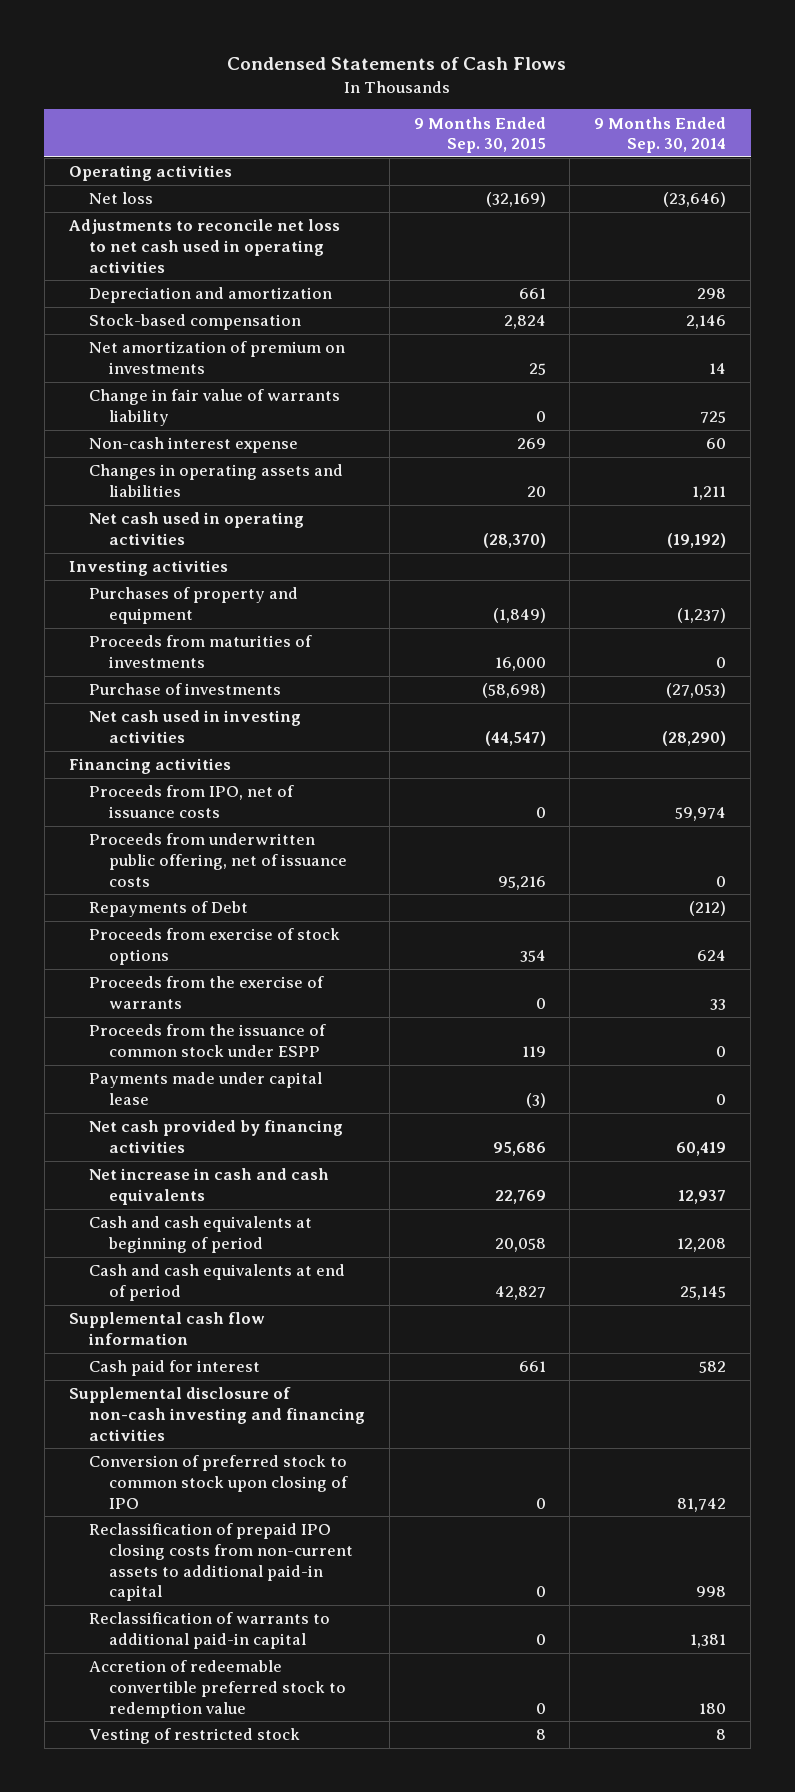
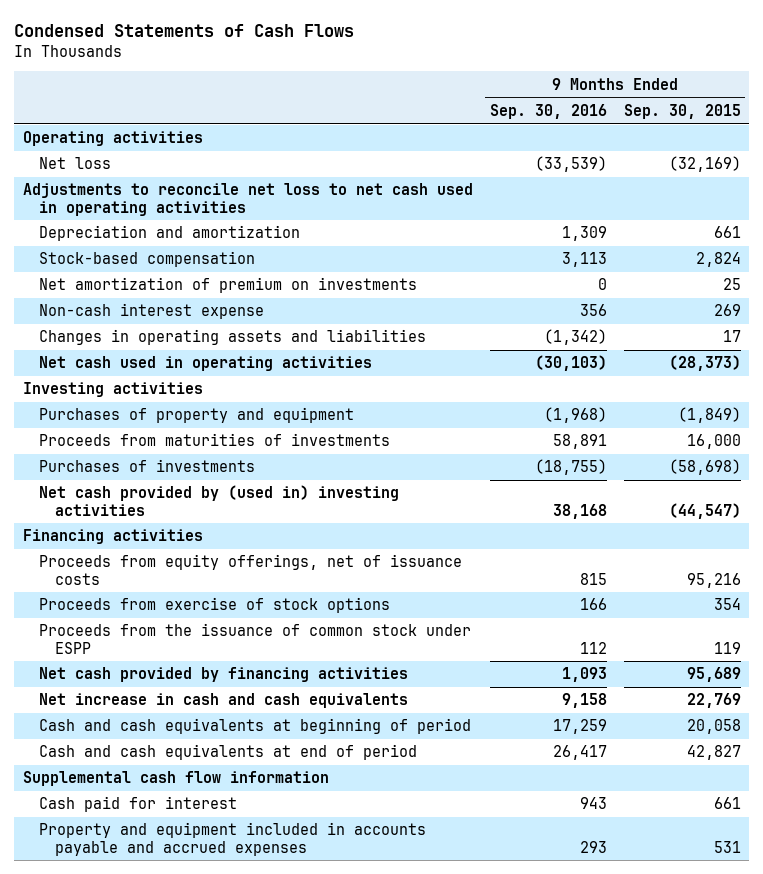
- | 9 Months Ended Sep. 30, 2015 | 9 Months Ended Sep. 30, 2014
+ | 9 Months Ended Sep. 30, 2016 | 9 Months Ended Sep. 30, 2015
- Change in fair value of warrants liability | 0 | 725
- Changes in operating assets and liabilities | 20 | 1,211
- Net cash used in operating activities | (28,370) | (19,192)
+ Changes in operating assets and liabilities | (1,342) | 17
+ Net cash used in operating activities | (30,103) | (28,373)
- Purchase of investments | (58,698) | (27,053)
- Net cash used in investing activities | (44,547) | (28,290)
+ Purchases of investments | (18,755) | (58,698)
+ Net cash provided by (used in) investing activities | 38,168 | (44,547)
- Proceeds from IPO, net of issuance costs | 0 | 59,974
- Proceeds from underwritten public offering, net of issuance costs | 95,216 | 0
- Repayments of Debt | | (212)
+ Proceeds from equity offerings, net of issuance costs | 815 | 95,216
- Proceeds from the exercise of warrants | 0 | 33
- Payments made under capital lease | (3) | 0
- Net cash provided by financing activities | 95,686 | 60,419
+ Net cash provided by financing activities | 1,093 | 95,689
- Supplemental disclosure of non-cash investing and financing activities
- Conversion of preferred stock to common stock upon closing of IPO | 0 | 81,742
- Reclassification of prepaid IPO closing costs from non-current assets to additional paid-in capital | 0 | 998
- Reclassification of warrants to additional paid-in capital | 0 | 1,381
- Accretion of redeemable convertible preferred stock to redemption value | 0 | 180
- Vesting of restricted stock | 8 | 8
+ Property and equipment included in accounts payable and accrued expenses | 293 | 531

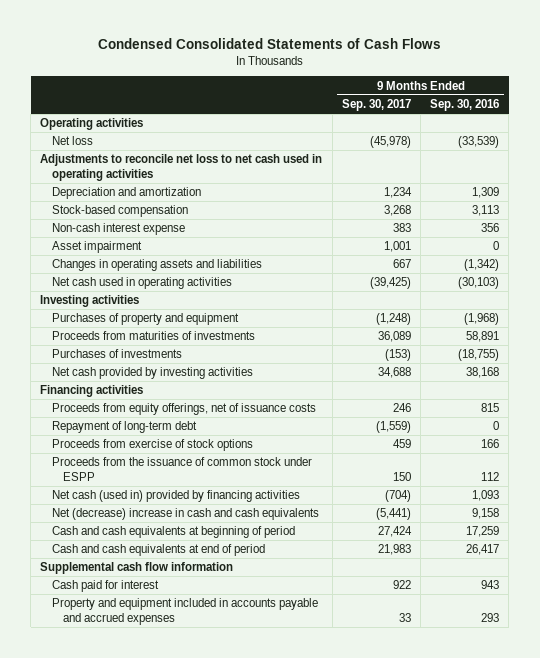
- Condensed Statements of Cash Flows
+ Condensed Consolidated Statements of Cash Flows
- | 9 Months Ended Sep. 30, 2016 | 9 Months Ended Sep. 30, 2015
+ | 9 Months Ended Sep. 30, 2017 | 9 Months Ended Sep. 30, 2016
- Net amortization of premium on investments | 0 | 25
+ Asset impairment | 1,001 | 0
- Net cash provided by (used in) investing activities | 38,168 | (44,547)
+ Net cash provided by investing activities | 34,688 | 38,168
+ Repayment of long-term debt | (1,559) | 0
- Net cash provided by financing activities | 1,093 | 95,689
- Net increase in cash and cash equivalents | 9,158 | 22,769
+ Net cash (used in) provided by financing activities | (704) | 1,093
+ Net (decrease) increase in cash and cash equivalents | (5,441) | 9,158

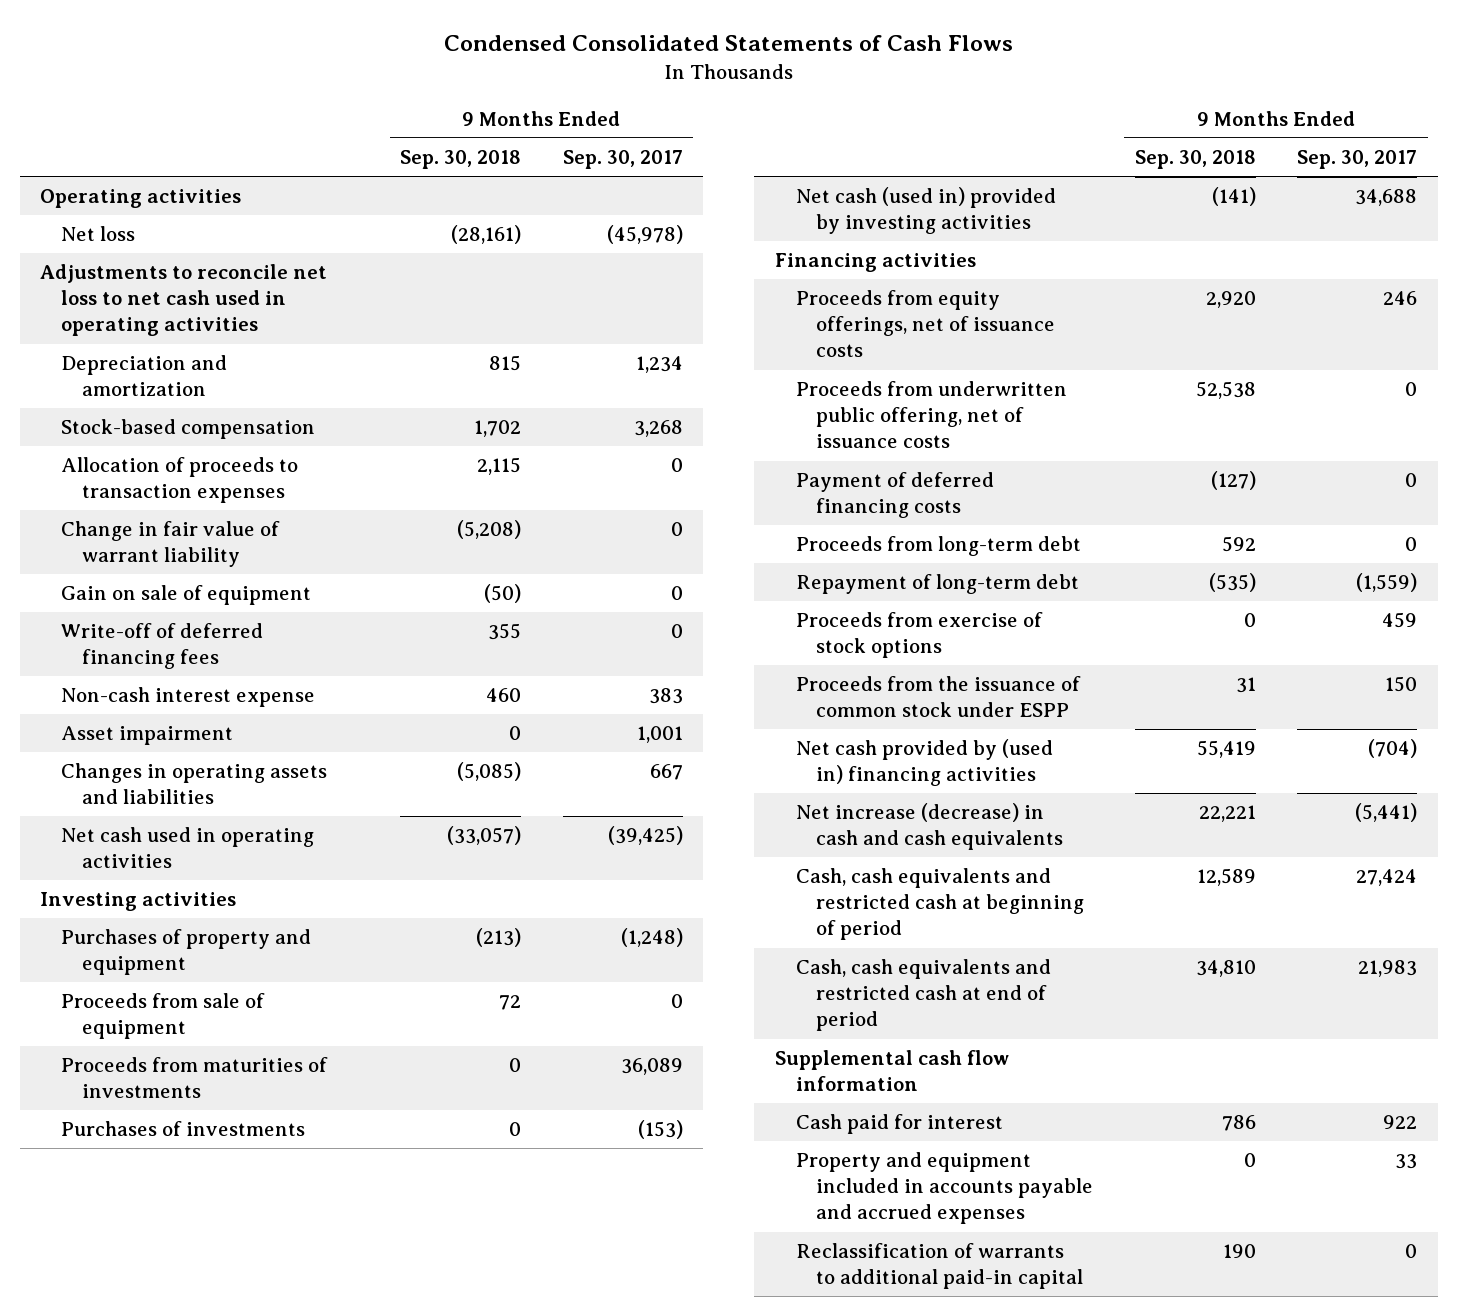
- | 9 Months Ended Sep. 30, 2017 | 9 Months Ended Sep. 30, 2016
+ | 9 Months Ended Sep. 30, 2018 | 9 Months Ended Sep. 30, 2017
+ Allocation of proceeds to transaction expenses | 2,115 | 0
+ Change in fair value of warrant liability | (5,208) | 0
+ Gain on sale of equipment | (50) | 0
+ Write-off of deferred financing fees | 355 | 0
+ Proceeds from sale of equipment | 72 | 0
- Net cash provided by investing activities | 34,688 | 38,168
+ Net cash (used in) provided by investing activities | (141) | 34,688
+ Proceeds from underwritten public offering, net of issuance costs | 52,538 | 0
+ Payment of deferred financing costs | (127) | 0
+ Proceeds from long-term debt | 592 | 0
- Net cash (used in) provided by financing activities | (704) | 1,093
- Net (decrease) increase in cash and cash equivalents | (5,441) | 9,158
- Cash and cash equivalents at beginning of period | 27,424 | 17,259
- Cash and cash equivalents at end of period | 21,983 | 26,417
+ Net cash provided by (used in) financing activities | 55,419 | (704)
+ Net increase (decrease) in cash and cash equivalents | 22,221 | (5,441)
+ Cash, cash equivalents and restricted cash at beginning of period | 12,589 | 27,424
+ Cash, cash equivalents and restricted cash at end of period | 34,810 | 21,983
+ Reclassification of warrants to additional paid-in capital | 190 | 0

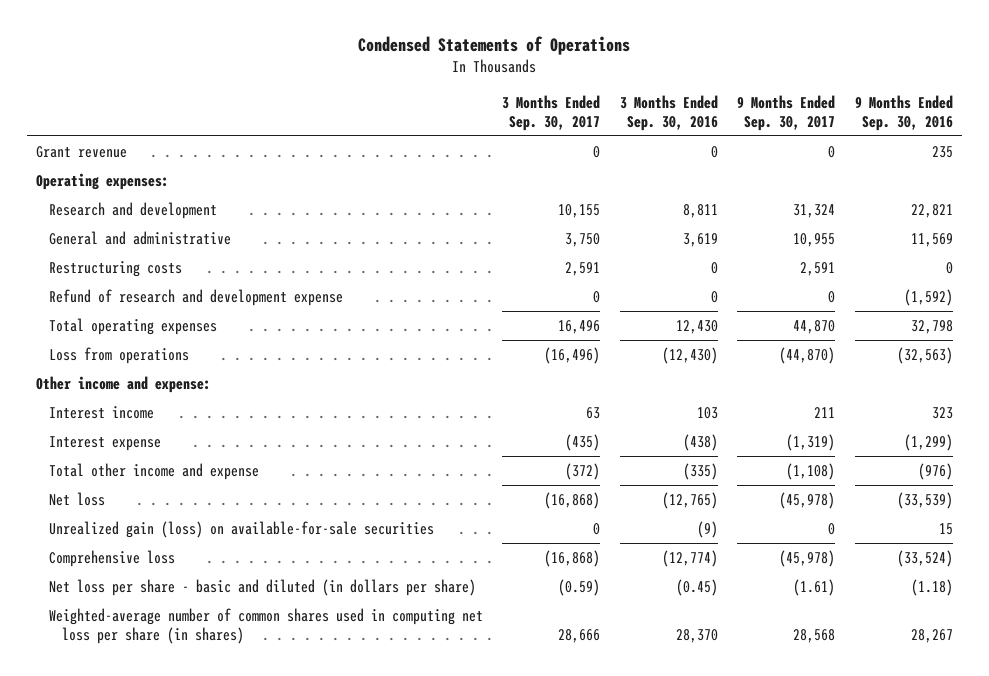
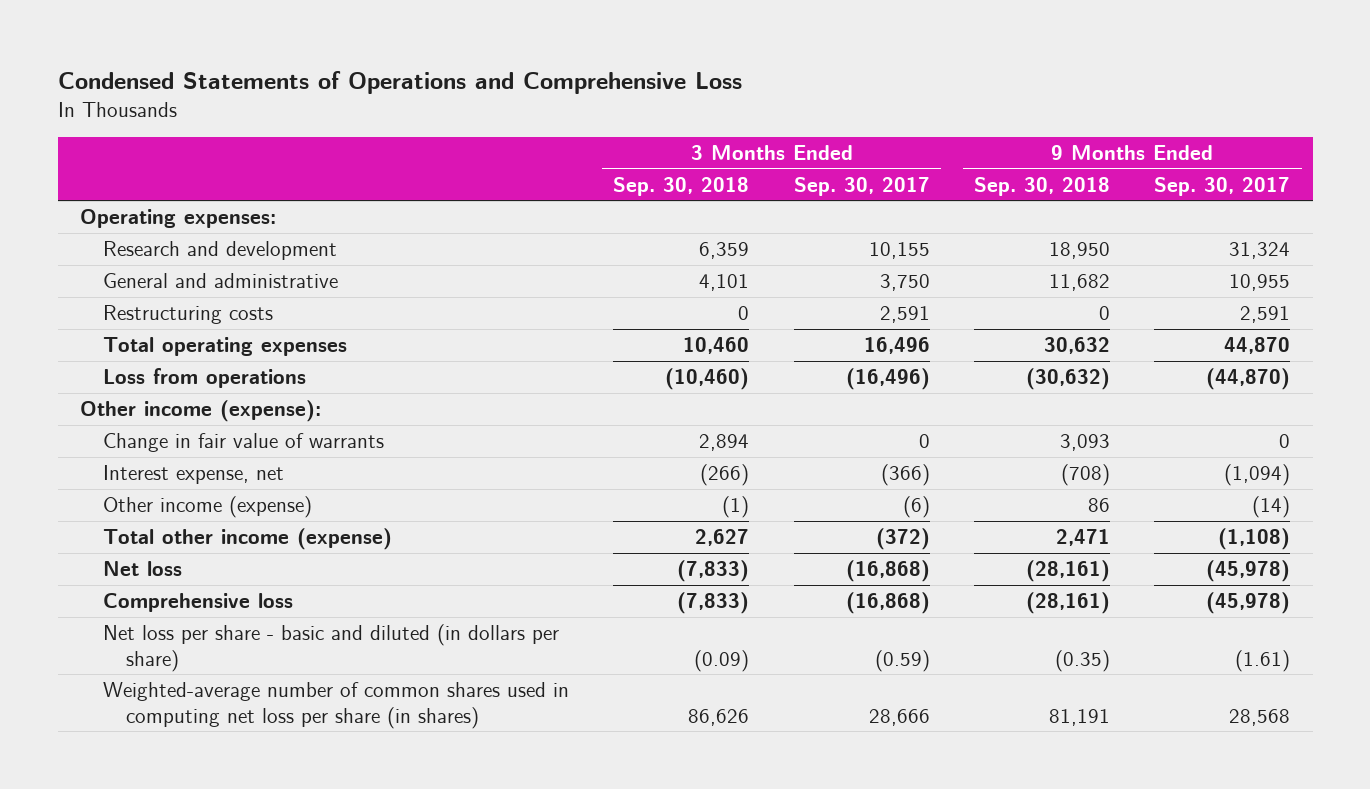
- Condensed Statements of Operations
+ Condensed Statements of Operations and Comprehensive Loss
- | 3 Months Ended Sep. 30, 2017 | 3 Months Ended Sep. 30, 2016 | 9 Months Ended Sep. 30, 2017 | 9 Months Ended Sep. 30, 2016
+ | 3 Months Ended Sep. 30, 2018 | 3 Months Ended Sep. 30, 2017 | 9 Months Ended Sep. 30, 2018 | 9 Months Ended Sep. 30, 2017
- Grant revenue | 0 | 0 | 0 | 235
- Refund of research and development expense | 0 | 0 | 0 | (1,592)
- Other income and expense:
- Interest income | 63 | 103 | 211 | 323
- Interest expense | (435) | (438) | (1,319) | (1,299)
- Total other income and expense | (372) | (335) | (1,108) | (976)
+ Other income (expense):
+ Change in fair value of warrants | 2,894 | 0 | 3,093 | 0
+ Interest expense, net | (266) | (366) | (708) | (1,094)
+ Other income (expense) | (1) | (6) | 86 | (14)
+ Total other income (expense) | 2,627 | (372) | 2,471 | (1,108)
- Unrealized gain (loss) on available-for-sale securities | 0 | (9) | 0 | 15

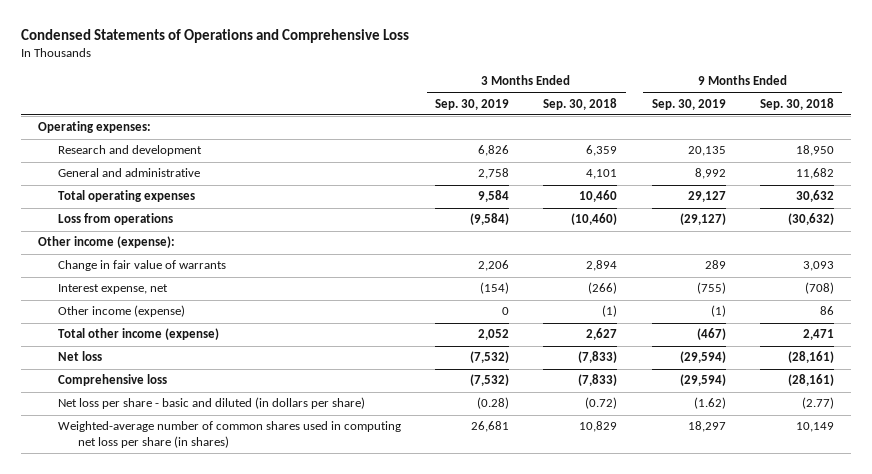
- | 3 Months Ended Sep. 30, 2018 | 3 Months Ended Sep. 30, 2017 | 9 Months Ended Sep. 30, 2018 | 9 Months Ended Sep. 30, 2017
+ | 3 Months Ended Sep. 30, 2019 | 3 Months Ended Sep. 30, 2018 | 9 Months Ended Sep. 30, 2019 | 9 Months Ended Sep. 30, 2018
- Restructuring costs | 0 | 2,591 | 0 | 2,591
- Net loss per share - basic and diluted (in dollars per share) | (0.09) | (0.59) | (0.35) | (1.61)
- Weighted-average number of common shares used in computing net loss per share (in shares) | 86,626 | 28,666 | 81,191 | 28,568
+ Net loss per share - basic and diluted (in dollars per share) | (0.28) | (0.72) | (1.62) | (2.77)
+ Weighted-average number of common shares used in computing net loss per share (in shares) | 26,681 | 10,829 | 18,297 | 10,149

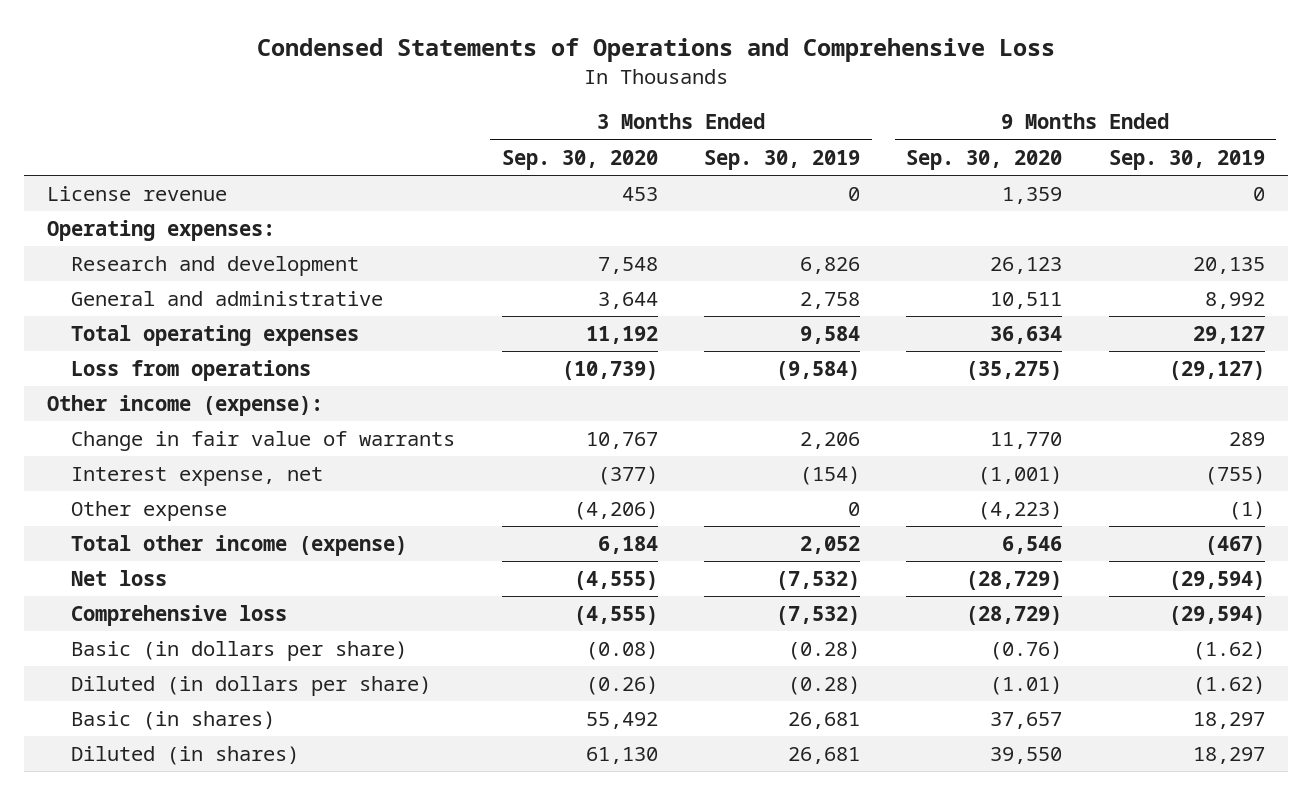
- | 3 Months Ended Sep. 30, 2019 | 3 Months Ended Sep. 30, 2018 | 9 Months Ended Sep. 30, 2019 | 9 Months Ended Sep. 30, 2018
+ | 3 Months Ended Sep. 30, 2020 | 3 Months Ended Sep. 30, 2019 | 9 Months Ended Sep. 30, 2020 | 9 Months Ended Sep. 30, 2019
+ License revenue | 453 | 0 | 1,359 | 0
- Other income (expense) | 0 | (1) | (1) | 86
+ Other expense | (4,206) | 0 | (4,223) | (1)
- Net loss per share - basic and diluted (in dollars per share) | (0.28) | (0.72) | (1.62) | (2.77)
- Weighted-average number of common shares used in computing net loss per share (in shares) | 26,681 | 10,829 | 18,297 | 10,149
+ Basic (in dollars per share) | (0.08) | (0.28) | (0.76) | (1.62)
+ Diluted (in dollars per share) | (0.26) | (0.28) | (1.01) | (1.62)
+ Basic (in shares) | 55,492 | 26,681 | 37,657 | 18,297
+ Diluted (in shares) | 61,130 | 26,681 | 39,550 | 18,297

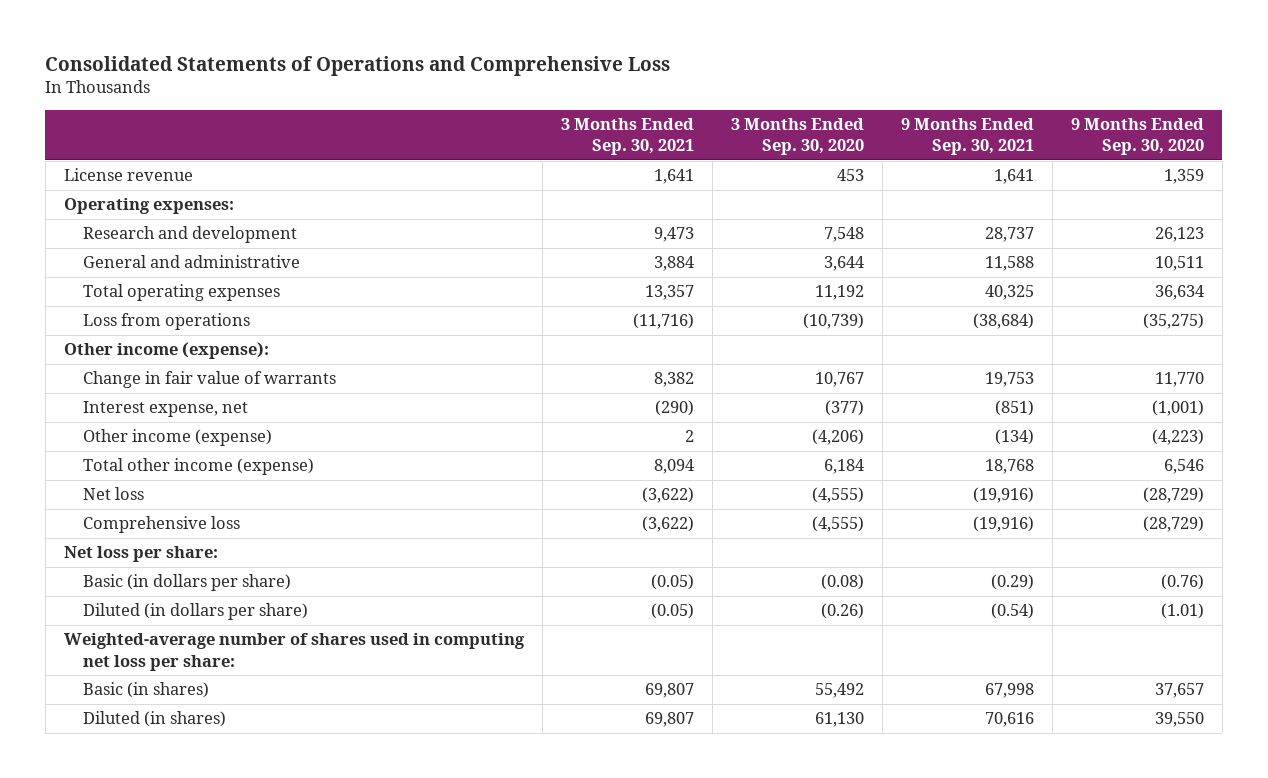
- Condensed Statements of Operations and Comprehensive Loss
+ Consolidated Statements of Operations and Comprehensive Loss
- | 3 Months Ended Sep. 30, 2020 | 3 Months Ended Sep. 30, 2019 | 9 Months Ended Sep. 30, 2020 | 9 Months Ended Sep. 30, 2019
+ | 3 Months Ended Sep. 30, 2021 | 3 Months Ended Sep. 30, 2020 | 9 Months Ended Sep. 30, 2021 | 9 Months Ended Sep. 30, 2020
- Other expense | (4,206) | 0 | (4,223) | (1)
+ Other income (expense) | 2 | (4,206) | (134) | (4,223)
+ Net loss per share:
+ Weighted-average number of shares used in computing net loss per share:

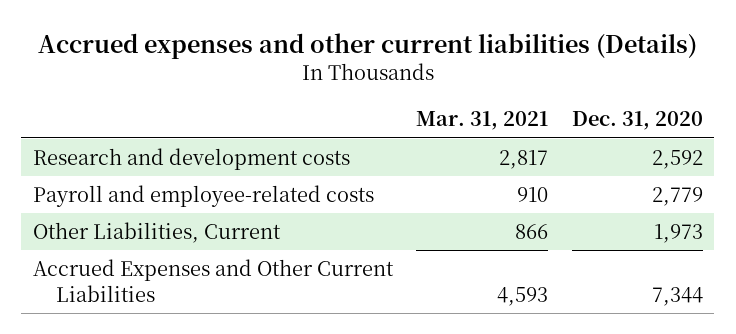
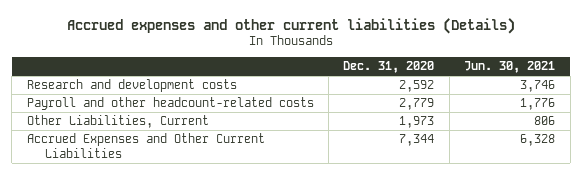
- | Mar. 31, 2021 | Dec. 31, 2020
+ | Dec. 31, 2020 | Jun. 30, 2021
- Payroll and employee-related costs | 910 | 2,779
+ Payroll and other headcount-related costs | 2,779 | 1,776

